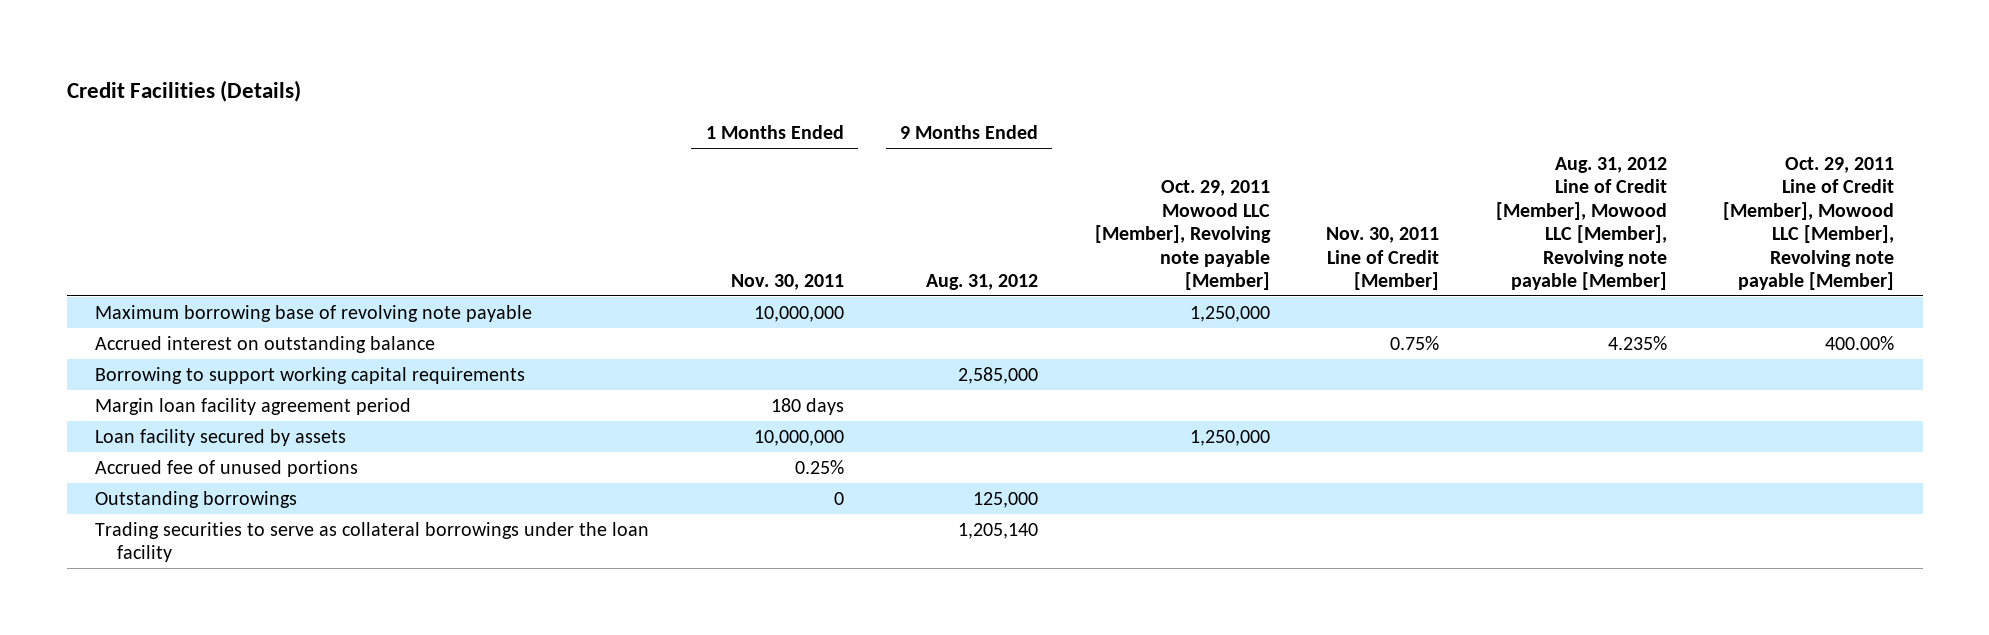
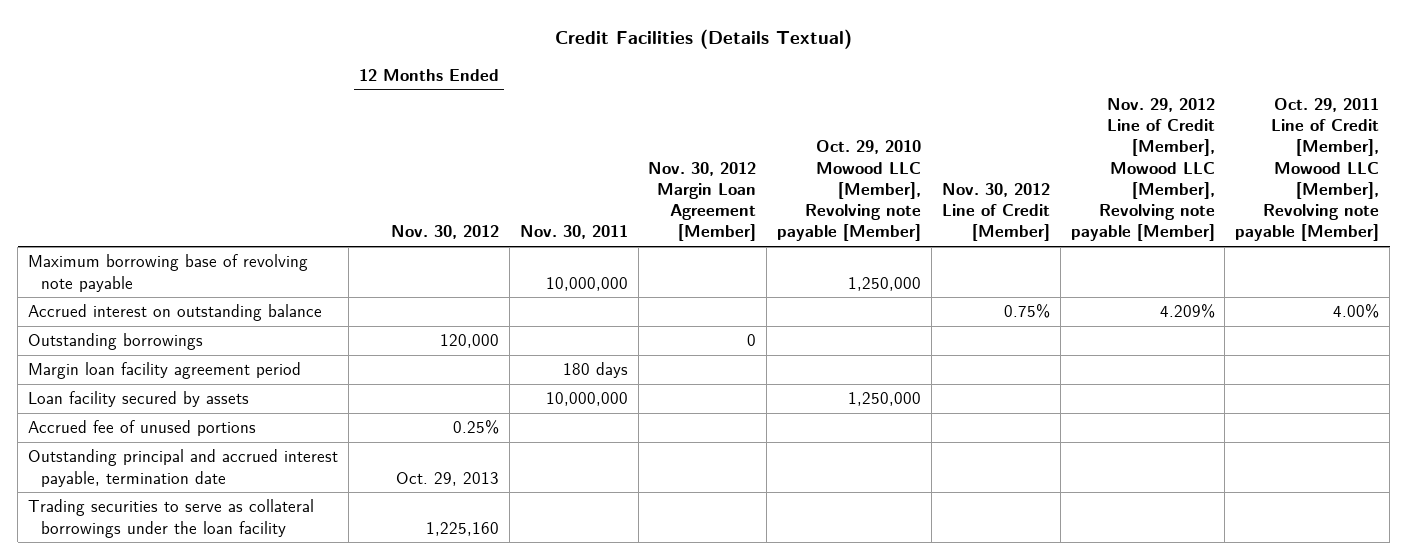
- Credit Facilities (Details)
+ Credit Facilities (Details Textual)
- | 1 Months Ended Nov. 30, 2011 | 9 Months Ended Aug. 31, 2012 | Oct. 29, 2011 Mowood LLC [Member], Revolving note payable [Member] | Nov. 30, 2011 Line of Credit [Member] | Aug. 31, 2012 Line of Credit [Member], Mowood LLC [Member], Revolving note payable [Member] | Oct. 29, 2011 Line of Credit [Member], Mowood LLC [Member], Revolving note payable [Member]
+ | 12 Months Ended Nov. 30, 2012 | Nov. 30, 2011 | Nov. 30, 2012 Margin Loan Agreement [Member] | Oct. 29, 2010 Mowood LLC [Member], Revolving note payable [Member] | Nov. 30, 2012 Line of Credit [Member] | Nov. 29, 2012 Line of Credit [Member], Mowood LLC [Member], Revolving note payable [Member] | Oct. 29, 2011 Line of Credit [Member], Mowood LLC [Member], Revolving note payable [Member]
- Accrued interest on outstanding balance | | | | 0.75% | 4.235% | 400.00%
- Borrowing to support working capital requirements | | 2,585,000 | | | |
+ Accrued interest on outstanding balance | | | | | 0.75% | 4.209% | 4.00%
moved up: Outstanding borrowings | 120,000 | | 0 | | | |
+ Outstanding principal and accrued interest payable, termination date | Oct. 29, 2013 | | | | | |

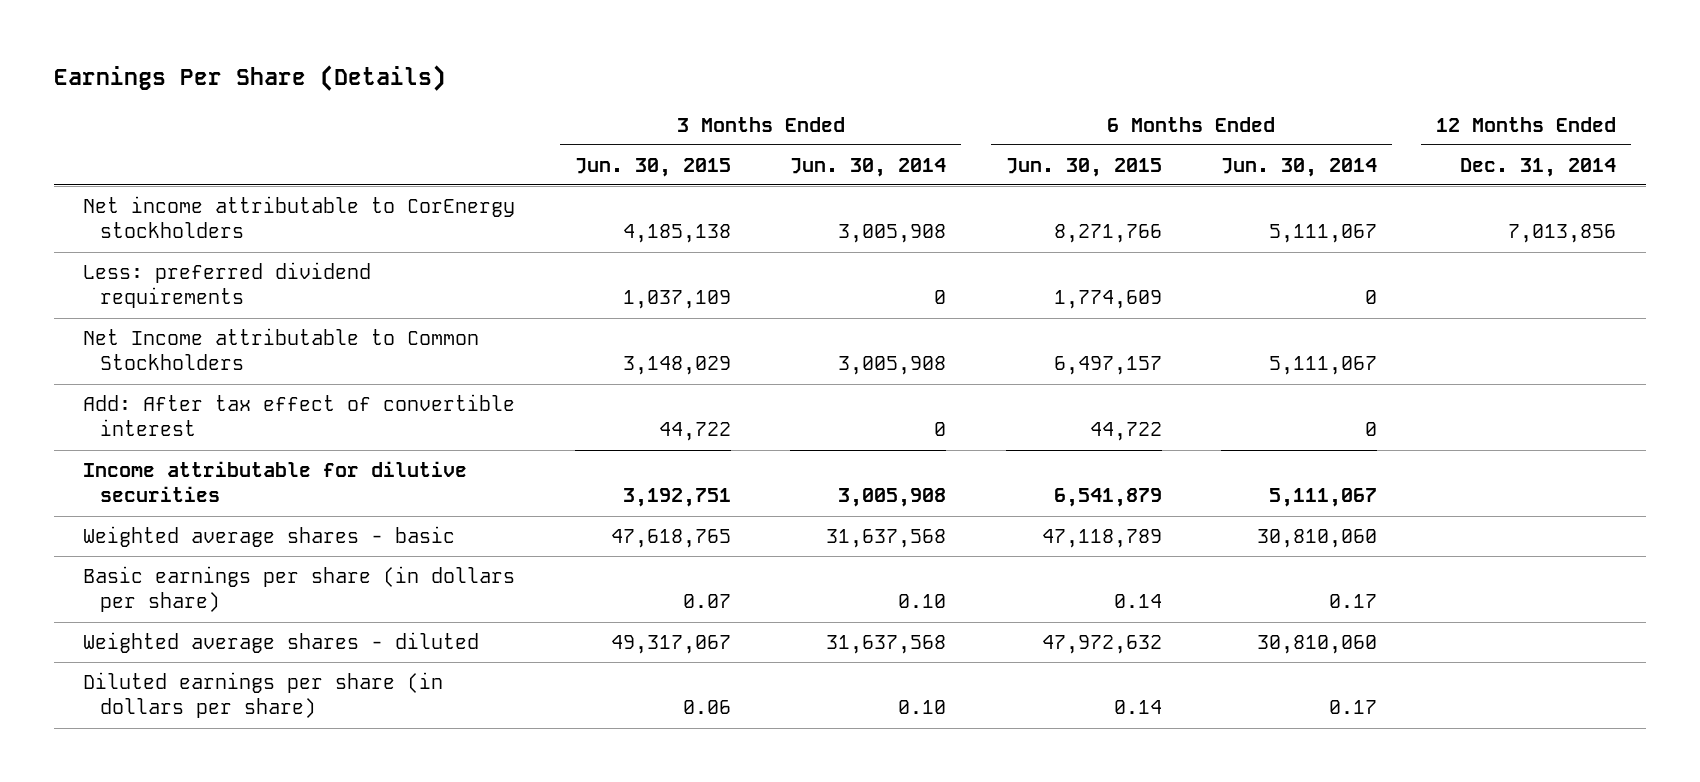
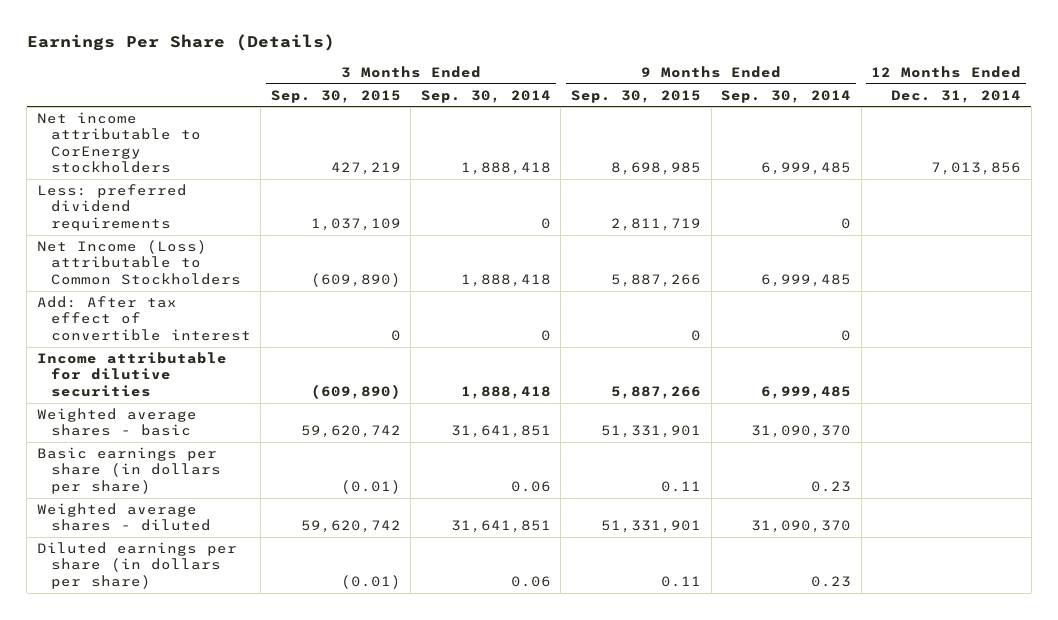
- | 3 Months Ended Jun. 30, 2015 | 3 Months Ended Jun. 30, 2014 | 6 Months Ended Jun. 30, 2015 | 6 Months Ended Jun. 30, 2014 | 12 Months Ended Dec. 31, 2014
+ | 3 Months Ended Sep. 30, 2015 | 3 Months Ended Sep. 30, 2014 | 9 Months Ended Sep. 30, 2015 | 9 Months Ended Sep. 30, 2014 | 12 Months Ended Dec. 31, 2014
- Net Income attributable to Common Stockholders | 3,148,029 | 3,005,908 | 6,497,157 | 5,111,067 |
+ Net Income (Loss) attributable to Common Stockholders | (609,890) | 1,888,418 | 5,887,266 | 6,999,485 |

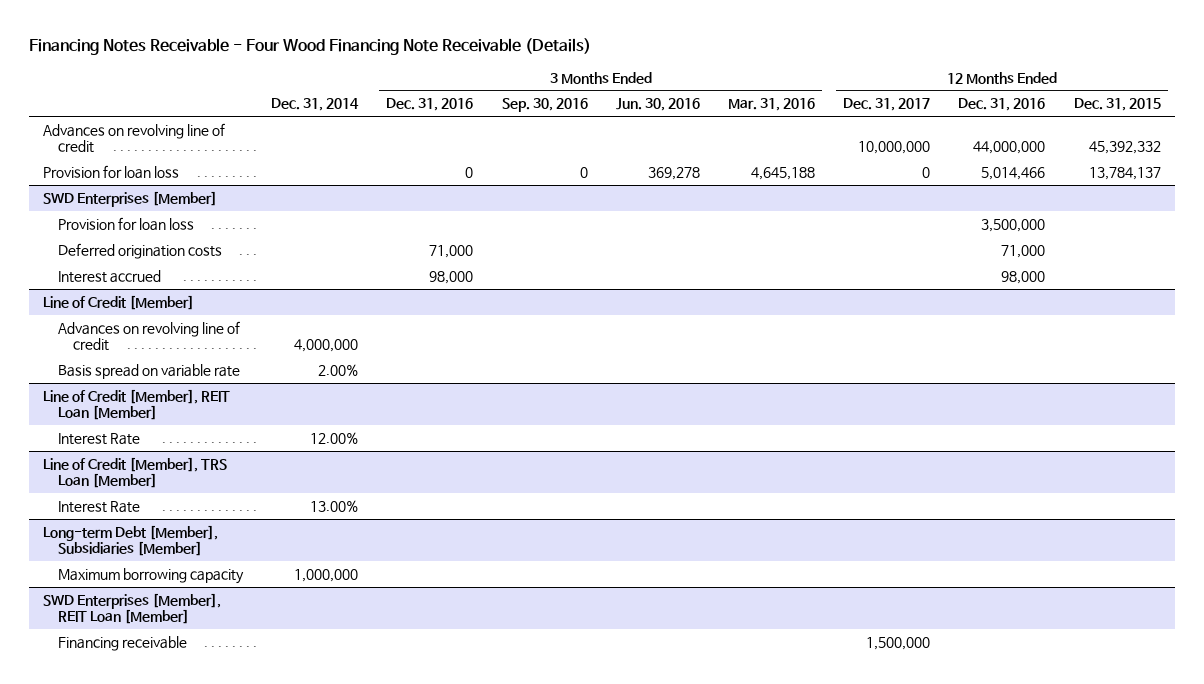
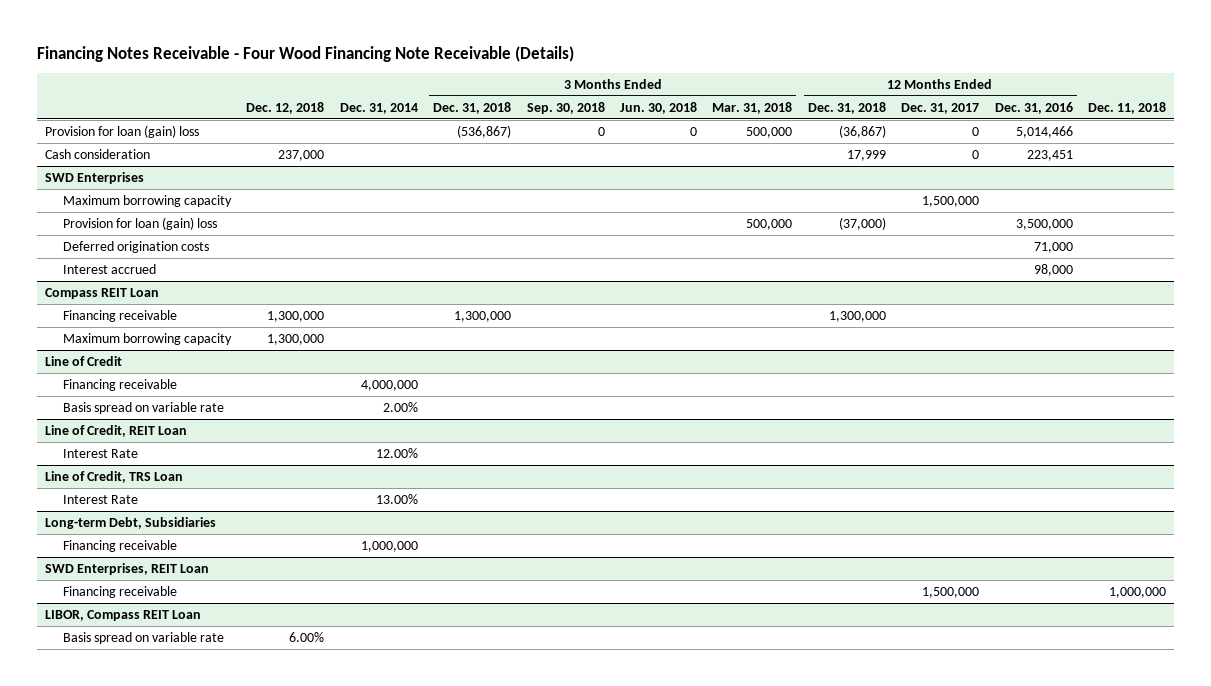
- | Dec. 31, 2014 | 3 Months Ended Dec. 31, 2016 | 3 Months Ended Sep. 30, 2016 | 3 Months Ended Jun. 30, 2016 | 3 Months Ended Mar. 31, 2016 | 12 Months Ended Dec. 31, 2017 | 12 Months Ended Dec. 31, 2016 | 12 Months Ended Dec. 31, 2015
+ | Dec. 12, 2018 | Dec. 31, 2014 | 3 Months Ended Dec. 31, 2018 | 3 Months Ended Sep. 30, 2018 | 3 Months Ended Jun. 30, 2018 | 3 Months Ended Mar. 31, 2018 | 12 Months Ended Dec. 31, 2018 | 12 Months Ended Dec. 31, 2017 | 12 Months Ended Dec. 31, 2016 | Dec. 11, 2018
- Advances on revolving line of credit | | | | | | 10,000,000 | 44,000,000 | 45,392,332
- Provision for loan loss | | 0 | 0 | 369,278 | 4,645,188 | 0 | 5,014,466 | 13,784,137
- SWD Enterprises [Member]
- Provision for loan loss | | | | | | | 3,500,000 |
+ Provision for loan (gain) loss | | | (536,867) | 0 | 0 | 500,000 | (36,867) | 0 | 5,014,466 |
+ Cash consideration | 237,000 | | | | | | 17,999 | 0 | 223,451 |
+ SWD Enterprises
+ Maximum borrowing capacity | | | | | | | | 1,500,000 | |
+ Provision for loan (gain) loss | | | | | | 500,000 | (37,000) | | 3,500,000 |
- Line of Credit [Member]
- Advances on revolving line of credit | 4,000,000 | | | | | | |
+ Compass REIT Loan
+ Financing receivable | 1,300,000 | | 1,300,000 | | | | 1,300,000 | | |
+ Maximum borrowing capacity | 1,300,000 | | | | | | | | |
+ Line of Credit
+ Financing receivable | | 4,000,000 | | | | | | | |
- Line of Credit [Member], REIT Loan [Member]
+ Line of Credit, REIT Loan
- Line of Credit [Member], TRS Loan [Member]
+ Line of Credit, TRS Loan
- Long-term Debt [Member], Subsidiaries [Member]
- Maximum borrowing capacity | 1,000,000 | | | | | | |
- SWD Enterprises [Member], REIT Loan [Member]
+ Long-term Debt, Subsidiaries
+ Financing receivable | | 1,000,000 | | | | | | | |
+ SWD Enterprises, REIT Loan
+ LIBOR, Compass REIT Loan
+ Basis spread on variable rate | 6.00% | | | | | | | | |

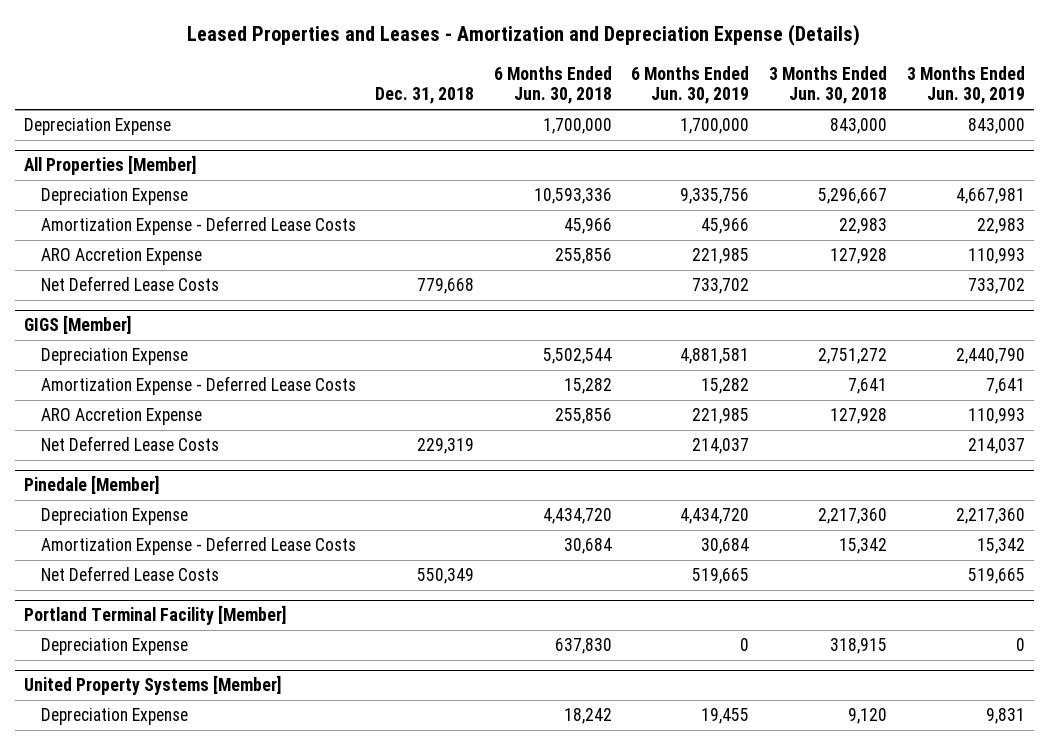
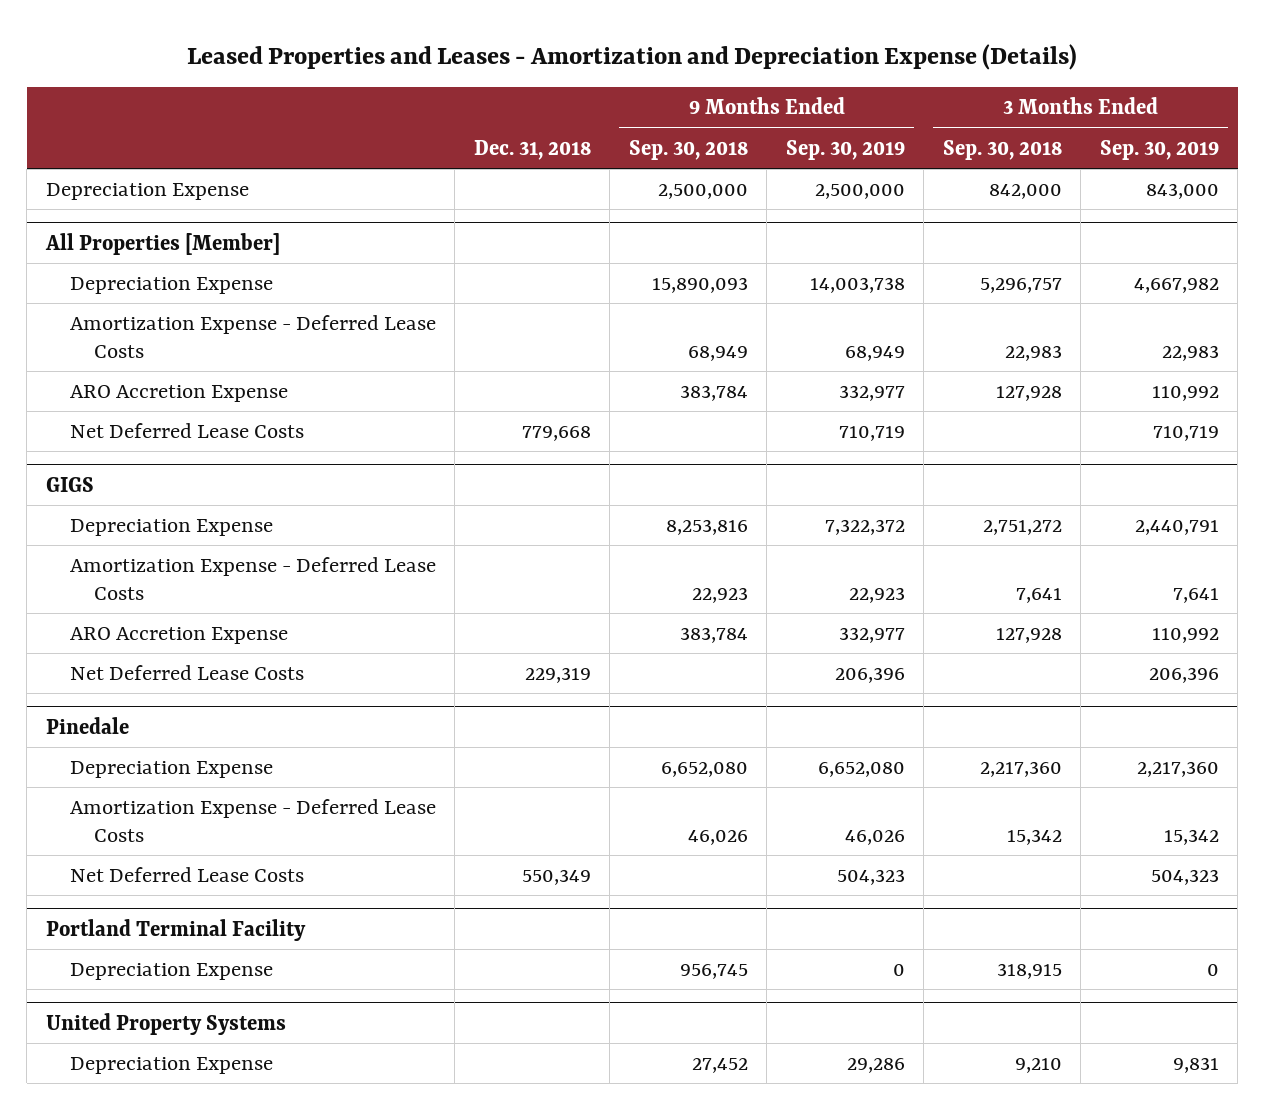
- | Dec. 31, 2018 | 6 Months Ended Jun. 30, 2018 | 6 Months Ended Jun. 30, 2019 | 3 Months Ended Jun. 30, 2018 | 3 Months Ended Jun. 30, 2019
+ | Dec. 31, 2018 | 9 Months Ended Sep. 30, 2018 | 9 Months Ended Sep. 30, 2019 | 3 Months Ended Sep. 30, 2018 | 3 Months Ended Sep. 30, 2019
- GIGS [Member]
+ GIGS
- Pinedale [Member]
+ Pinedale
- Portland Terminal Facility [Member]
+ Portland Terminal Facility
- United Property Systems [Member]
+ United Property Systems

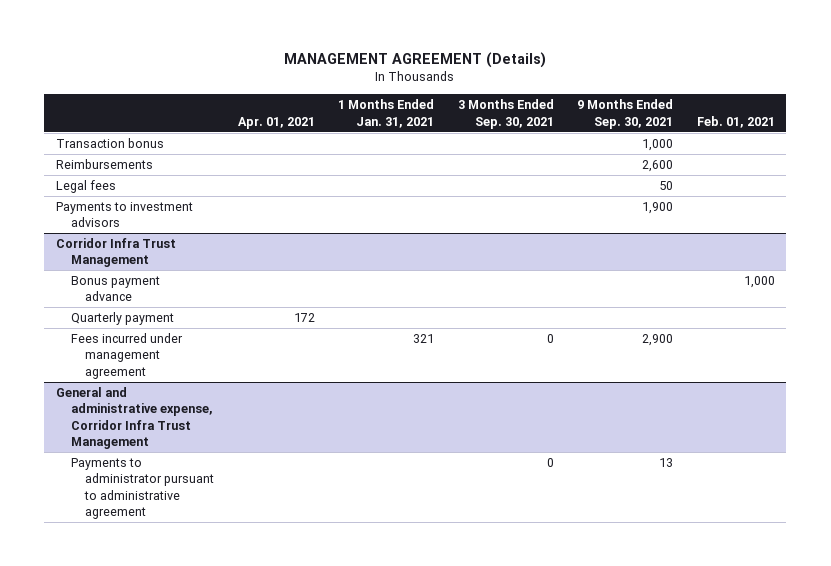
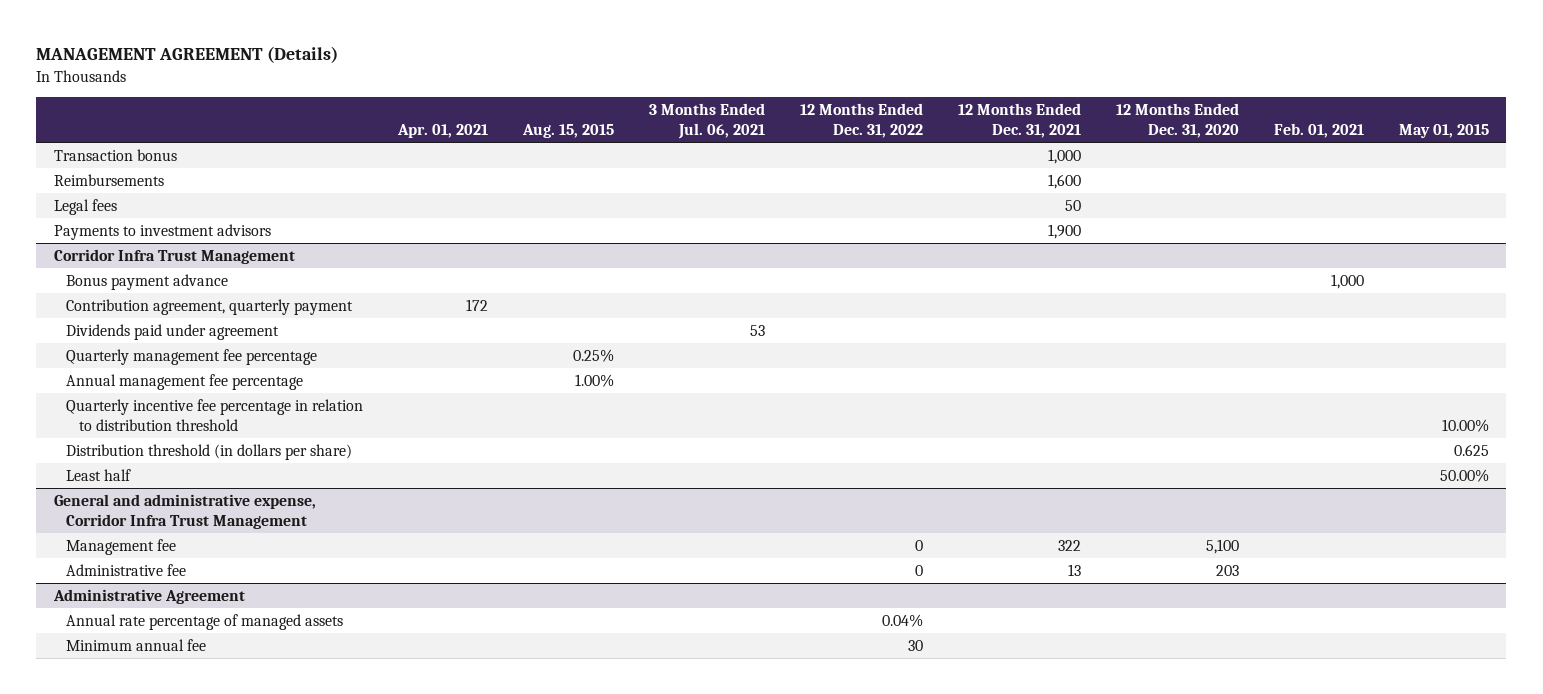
- | Apr. 01, 2021 | 1 Months Ended Jan. 31, 2021 | 3 Months Ended Sep. 30, 2021 | 9 Months Ended Sep. 30, 2021 | Feb. 01, 2021
+ | Apr. 01, 2021 | Aug. 15, 2015 | 3 Months Ended Jul. 06, 2021 | 12 Months Ended Dec. 31, 2022 | 12 Months Ended Dec. 31, 2021 | 12 Months Ended Dec. 31, 2020 | Feb. 01, 2021 | May 01, 2015
@ Corridor Infra Trust Management
- Quarterly payment | 172 | | | |
- Fees incurred under management agreement | | 321 | 0 | 2,900 |
+ Contribution agreement, quarterly payment | 172 | | | | | | |
+ Dividends paid under agreement | | | 53 | | | | |
+ Quarterly management fee percentage | | 0.25% | | | | | |
+ Annual management fee percentage | | 1.00% | | | | | |
+ Quarterly incentive fee percentage in relation to distribution threshold | | | | | | | | 10.00%
+ Distribution threshold (in dollars per share) | | | | | | | | 0.625
+ Least half | | | | | | | | 50.00%
@ General and administrative expense, Corridor Infra Trust Management
- Payments to administrator pursuant to administrative agreement | | | 0 | 13 |
+ Management fee | | | | 0 | 322 | 5,100 | |
+ Administrative fee | | | | 0 | 13 | 203 | |
+ Administrative Agreement
+ Annual rate percentage of managed assets | | | | 0.04% | | | |
+ Minimum annual fee | | | | 30 | | | |

